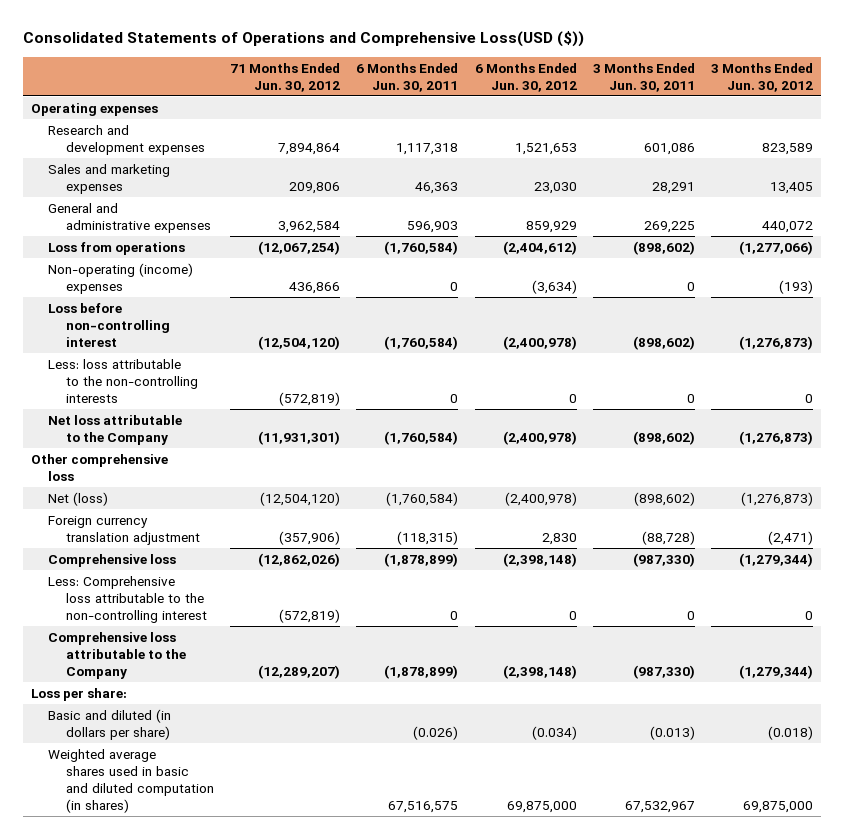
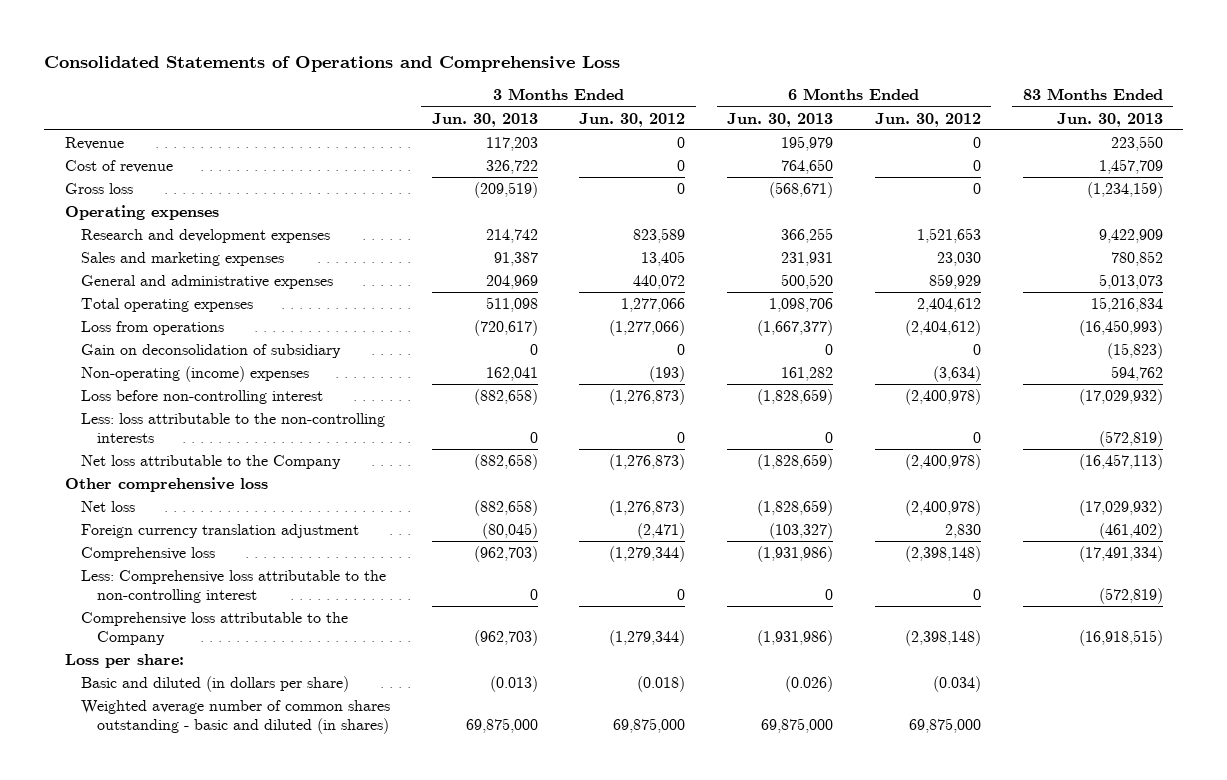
- Consolidated Statements of Operations and Comprehensive Loss(USD ($))
+ Consolidated Statements of Operations and Comprehensive Loss
- | 71 Months Ended Jun. 30, 2012 | 6 Months Ended Jun. 30, 2011 | 6 Months Ended Jun. 30, 2012 | 3 Months Ended Jun. 30, 2011 | 3 Months Ended Jun. 30, 2012
+ | 3 Months Ended Jun. 30, 2013 | 3 Months Ended Jun. 30, 2012 | 6 Months Ended Jun. 30, 2013 | 6 Months Ended Jun. 30, 2012 | 83 Months Ended Jun. 30, 2013
+ Revenue | 117,203 | 0 | 195,979 | 0 | 223,550
+ Cost of revenue | 326,722 | 0 | 764,650 | 0 | 1,457,709
+ Gross loss | (209,519) | 0 | (568,671) | 0 | (1,234,159)
+ Total operating expenses | 511,098 | 1,277,066 | 1,098,706 | 2,404,612 | 15,216,834
+ Gain on deconsolidation of subsidiary | 0 | 0 | 0 | 0 | (15,823)
- Net (loss) | (12,504,120) | (1,760,584) | (2,400,978) | (898,602) | (1,276,873)
+ Net loss | (882,658) | (1,276,873) | (1,828,659) | (2,400,978) | (17,029,932)
- Weighted average shares used in basic and diluted computation (in shares) | | 67,516,575 | 69,875,000 | 67,532,967 | 69,875,000
+ Weighted average number of common shares outstanding - basic and diluted (in shares) | 69,875,000 | 69,875,000 | 69,875,000 | 69,875,000 |

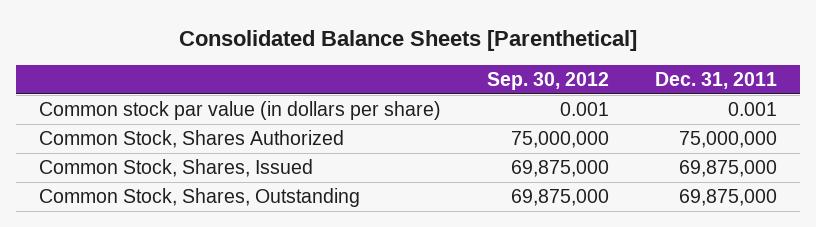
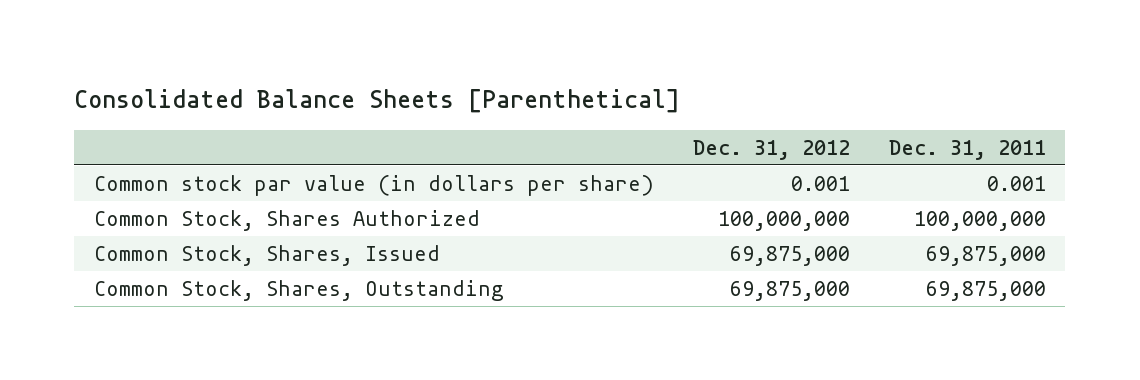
- | Sep. 30, 2012 | Dec. 31, 2011
+ | Dec. 31, 2012 | Dec. 31, 2011
- Common Stock, Shares Authorized | 75,000,000 | 75,000,000
+ Common Stock, Shares Authorized | 100,000,000 | 100,000,000

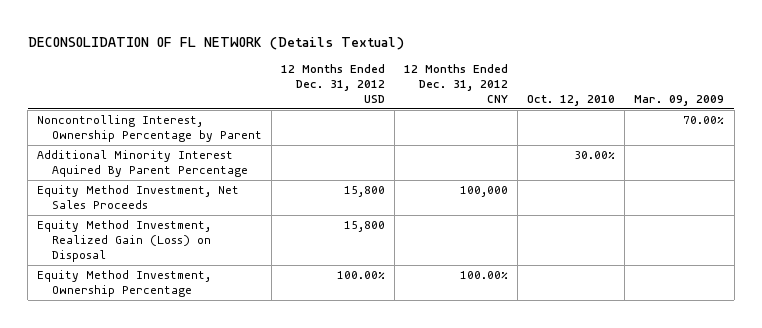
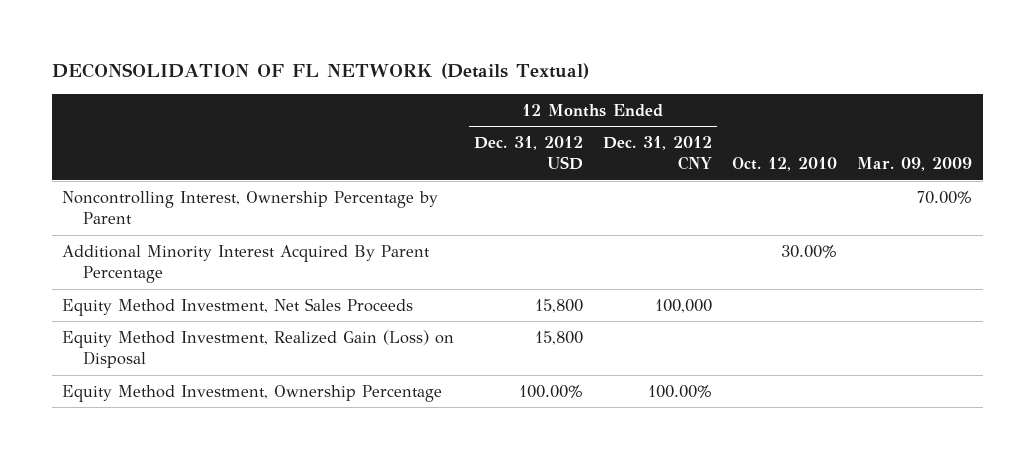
- Additional Minority Interest Aquired By Parent Percentage | | | 30.00% |
+ Additional Minority Interest Acquired By Parent Percentage | | | 30.00% |

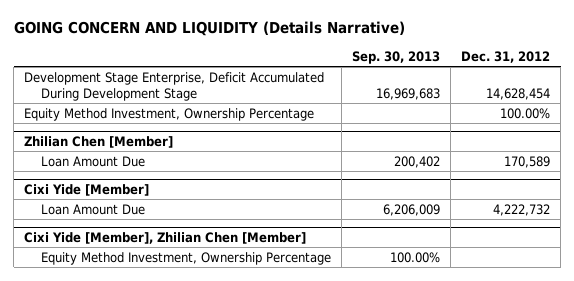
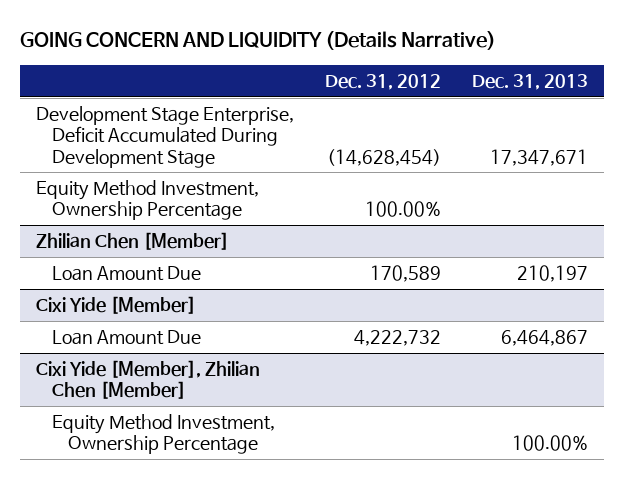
- | Sep. 30, 2013 | Dec. 31, 2012
+ | Dec. 31, 2012 | Dec. 31, 2013
- Development Stage Enterprise, Deficit Accumulated During Development Stage | 16,969,683 | 14,628,454
+ Development Stage Enterprise, Deficit Accumulated During Development Stage | (14,628,454) | 17,347,671

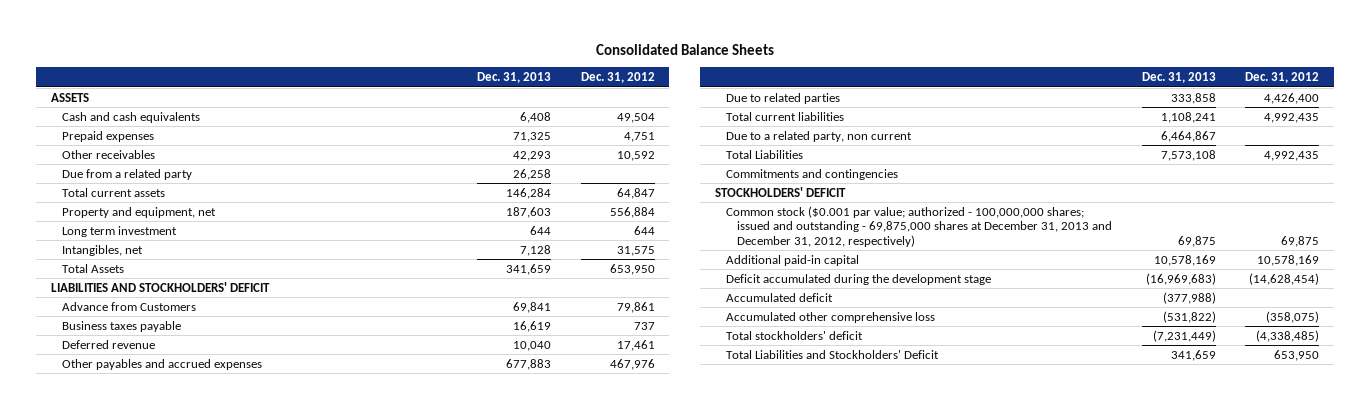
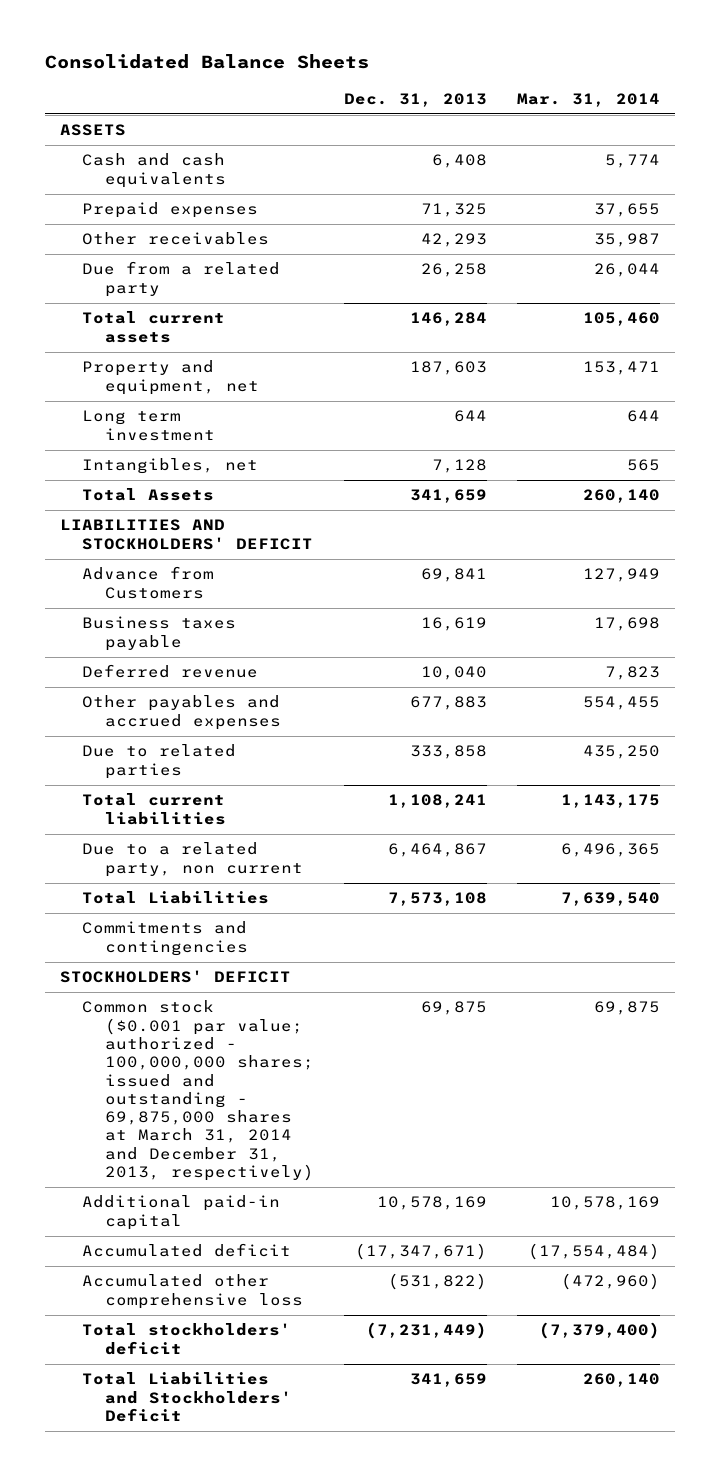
- | Dec. 31, 2013 | Dec. 31, 2012
+ | Dec. 31, 2013 | Mar. 31, 2014
- Common stock ($0.001 par value; authorized - 100,000,000 shares; issued and outstanding - 69,875,000 shares at December 31, 2013 and December 31, 2012, respectively) | 69,875 | 69,875
+ Common stock ($0.001 par value; authorized - 100,000,000 shares; issued and outstanding - 69,875,000 shares at March 31, 2014 and December 31, 2013, respectively) | 69,875 | 69,875
- Deficit accumulated during the development stage | (16,969,683) | (14,628,454)
- Accumulated deficit | (377,988) |
+ Accumulated deficit | (17,347,671) | (17,554,484)

